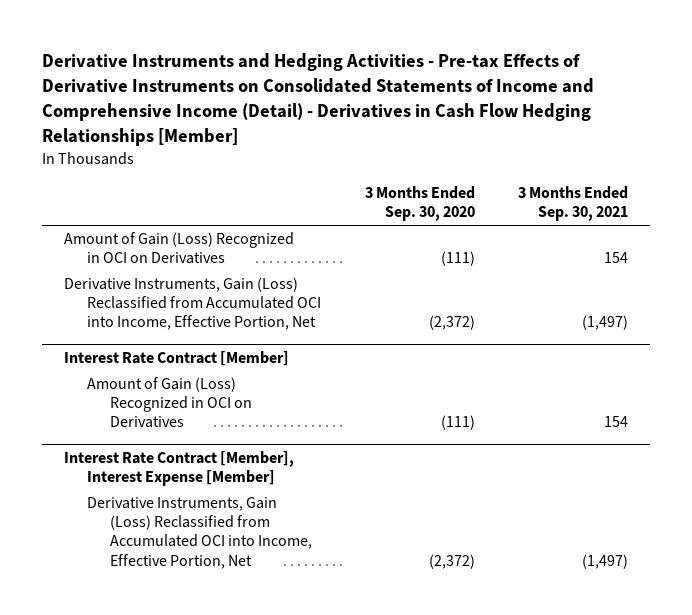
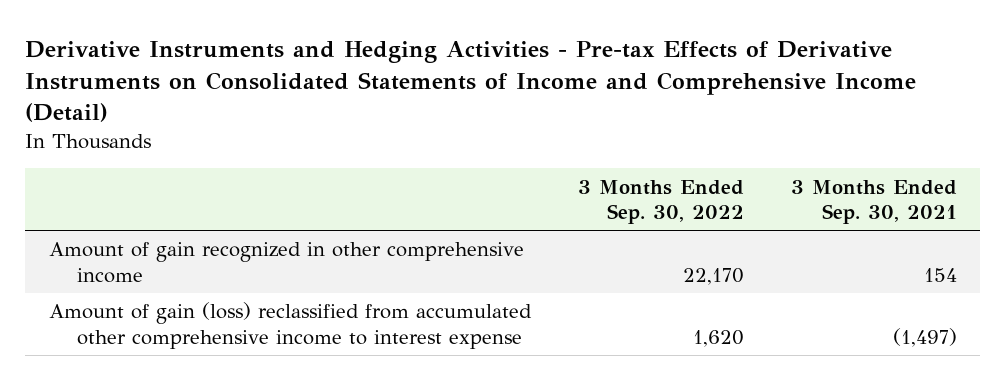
- Derivative Instruments and Hedging Activities - Pre-tax Effects of Derivative Instruments on Consolidated Statements of Income and Comprehensive Income (Detail) - Derivatives in Cash Flow Hedging Relationships [Member]
+ Derivative Instruments and Hedging Activities - Pre-tax Effects of Derivative Instruments on Consolidated Statements of Income and Comprehensive Income (Detail)
- | 3 Months Ended Sep. 30, 2020 | 3 Months Ended Sep. 30, 2021
+ | 3 Months Ended Sep. 30, 2022 | 3 Months Ended Sep. 30, 2021
- Amount of Gain (Loss) Recognized in OCI on Derivatives | (111) | 154
- Derivative Instruments, Gain (Loss) Reclassified from Accumulated OCI into Income, Effective Portion, Net | (2,372) | (1,497)
- Interest Rate Contract [Member]
- Amount of Gain (Loss) Recognized in OCI on Derivatives | (111) | 154
- Interest Rate Contract [Member], Interest Expense [Member]
- Derivative Instruments, Gain (Loss) Reclassified from Accumulated OCI into Income, Effective Portion, Net | (2,372) | (1,497)
+ Amount of gain recognized in other comprehensive income | 22,170 | 154
+ Amount of gain (loss) reclassified from accumulated other comprehensive income to interest expense | 1,620 | (1,497)

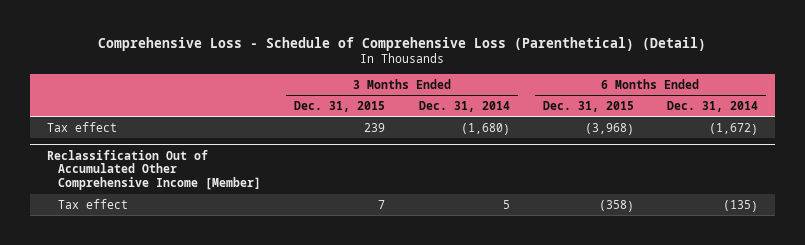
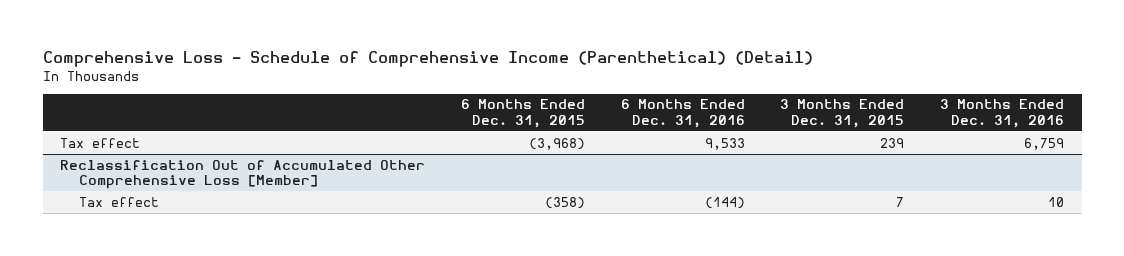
- Comprehensive Loss - Schedule of Comprehensive Loss (Parenthetical) (Detail)
+ Comprehensive Loss - Schedule of Comprehensive Income (Parenthetical) (Detail)
- | 3 Months Ended Dec. 31, 2015 | 3 Months Ended Dec. 31, 2014 | 6 Months Ended Dec. 31, 2015 | 6 Months Ended Dec. 31, 2014
+ | 6 Months Ended Dec. 31, 2015 | 6 Months Ended Dec. 31, 2016 | 3 Months Ended Dec. 31, 2015 | 3 Months Ended Dec. 31, 2016
- Reclassification Out of Accumulated Other Comprehensive Income [Member]
+ Reclassification Out of Accumulated Other Comprehensive Loss [Member]

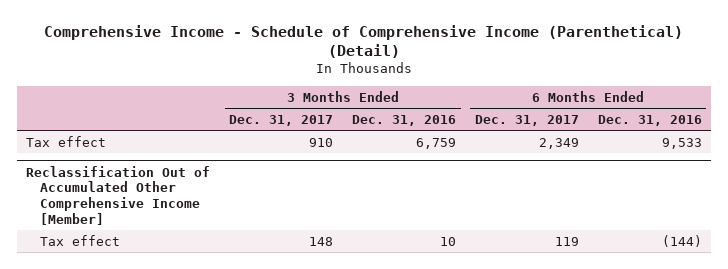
- Comprehensive Loss - Schedule of Comprehensive Income (Parenthetical) (Detail)
+ Comprehensive Income - Schedule of Comprehensive Income (Parenthetical) (Detail)
- | 6 Months Ended Dec. 31, 2015 | 6 Months Ended Dec. 31, 2016 | 3 Months Ended Dec. 31, 2015 | 3 Months Ended Dec. 31, 2016
+ | 3 Months Ended Dec. 31, 2017 | 3 Months Ended Dec. 31, 2016 | 6 Months Ended Dec. 31, 2017 | 6 Months Ended Dec. 31, 2016
- Reclassification Out of Accumulated Other Comprehensive Loss [Member]
+ Reclassification Out of Accumulated Other Comprehensive Income [Member]

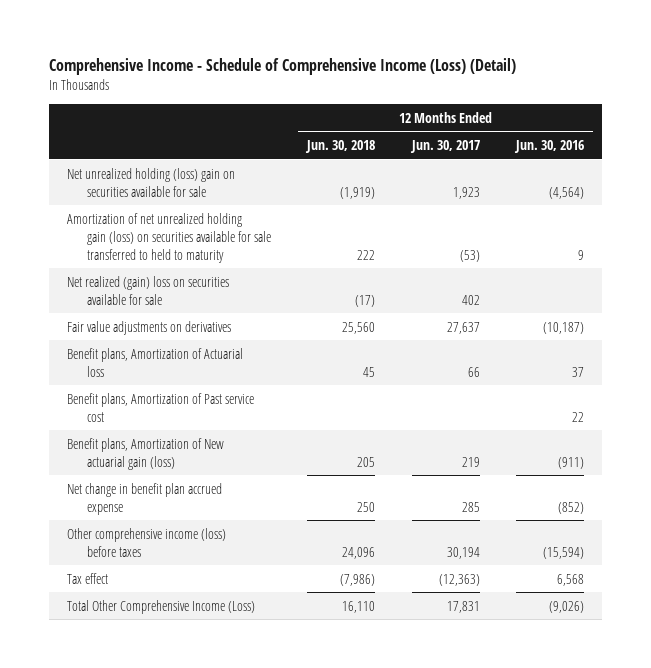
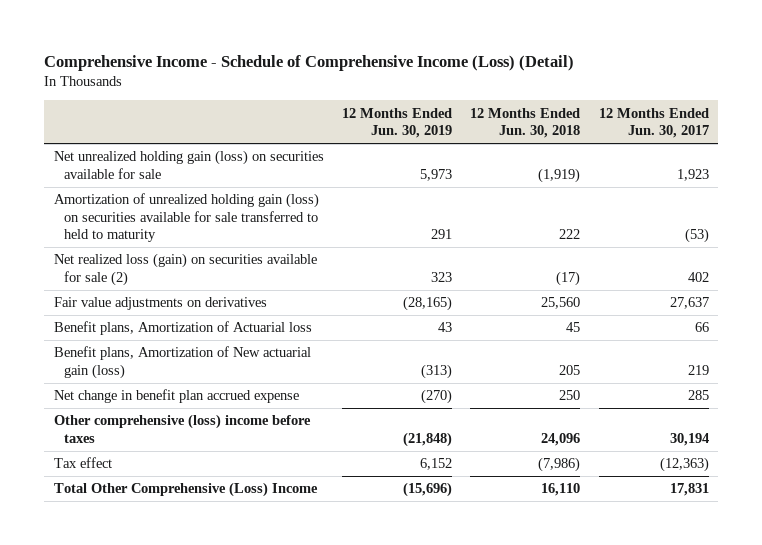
- | 12 Months Ended Jun. 30, 2018 | 12 Months Ended Jun. 30, 2017 | 12 Months Ended Jun. 30, 2016
+ | 12 Months Ended Jun. 30, 2019 | 12 Months Ended Jun. 30, 2018 | 12 Months Ended Jun. 30, 2017
- Net unrealized holding (loss) gain on securities available for sale | (1,919) | 1,923 | (4,564)
- Amortization of net unrealized holding gain (loss) on securities available for sale transferred to held to maturity | 222 | (53) | 9
- Net realized (gain) loss on securities available for sale | (17) | 402 |
+ Net unrealized holding gain (loss) on securities available for sale | 5,973 | (1,919) | 1,923
+ Amortization of unrealized holding gain (loss) on securities available for sale transferred to held to maturity | 291 | 222 | (53)
+ Net realized loss (gain) on securities available for sale (2) | 323 | (17) | 402
- Benefit plans, Amortization of Past service cost | | | 22
- Other comprehensive income (loss) before taxes | 24,096 | 30,194 | (15,594)
+ Other comprehensive (loss) income before taxes | (21,848) | 24,096 | 30,194
- Total Other Comprehensive Income (Loss) | 16,110 | 17,831 | (9,026)
+ Total Other Comprehensive (Loss) Income | (15,696) | 16,110 | 17,831

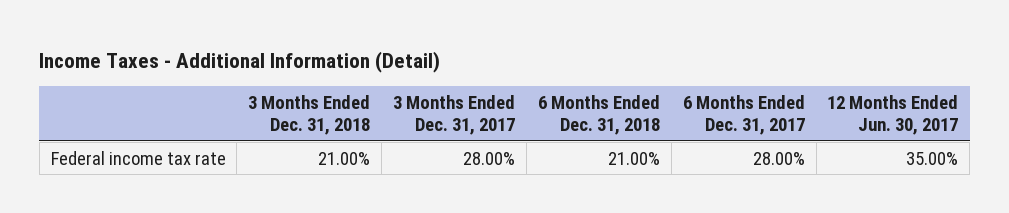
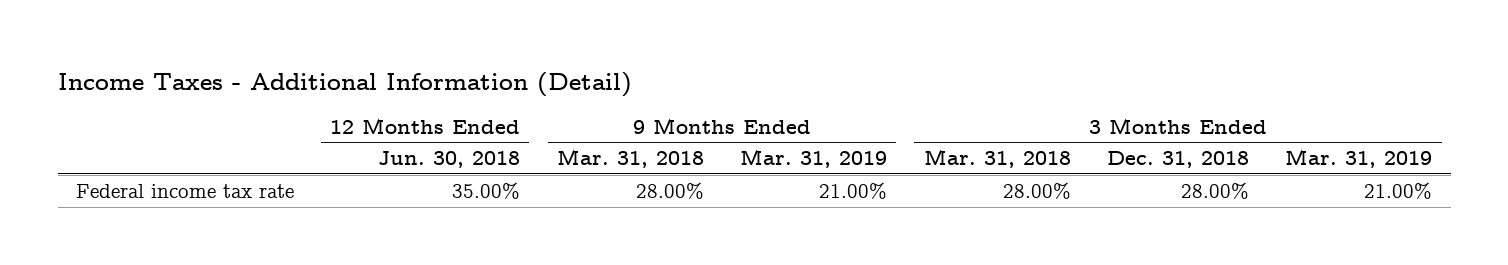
- | 3 Months Ended Dec. 31, 2018 | 3 Months Ended Dec. 31, 2017 | 6 Months Ended Dec. 31, 2018 | 6 Months Ended Dec. 31, 2017 | 12 Months Ended Jun. 30, 2017
+ | 12 Months Ended Jun. 30, 2018 | 9 Months Ended Mar. 31, 2018 | 9 Months Ended Mar. 31, 2019 | 3 Months Ended Mar. 31, 2018 | 3 Months Ended Dec. 31, 2018 | 3 Months Ended Mar. 31, 2019
- Federal income tax rate | 21.00% | 28.00% | 21.00% | 28.00% | 35.00%
+ Federal income tax rate | 35.00% | 28.00% | 21.00% | 28.00% | 28.00% | 21.00%

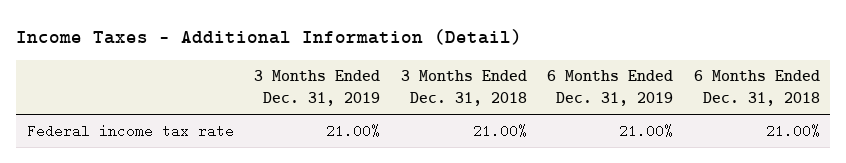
- | 12 Months Ended Jun. 30, 2018 | 9 Months Ended Mar. 31, 2018 | 9 Months Ended Mar. 31, 2019 | 3 Months Ended Mar. 31, 2018 | 3 Months Ended Dec. 31, 2018 | 3 Months Ended Mar. 31, 2019
+ | 3 Months Ended Dec. 31, 2019 | 3 Months Ended Dec. 31, 2018 | 6 Months Ended Dec. 31, 2019 | 6 Months Ended Dec. 31, 2018
- Federal income tax rate | 35.00% | 28.00% | 21.00% | 28.00% | 28.00% | 21.00%
+ Federal income tax rate | 21.00% | 21.00% | 21.00% | 21.00%

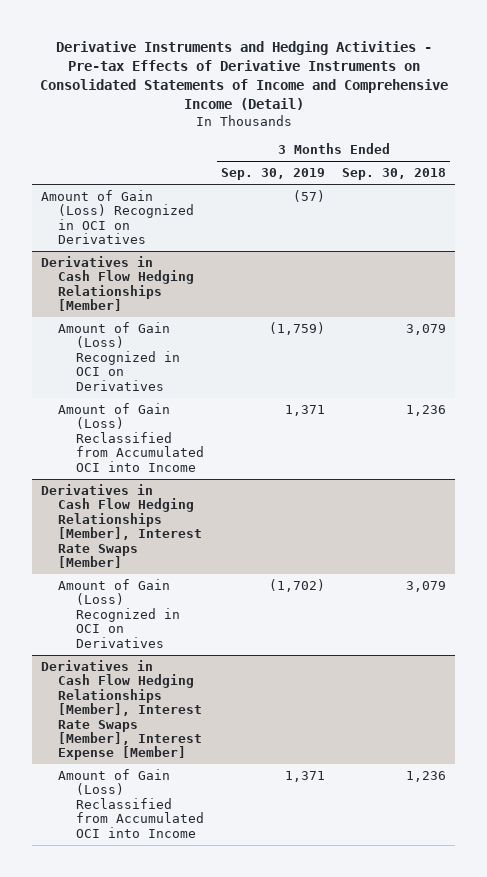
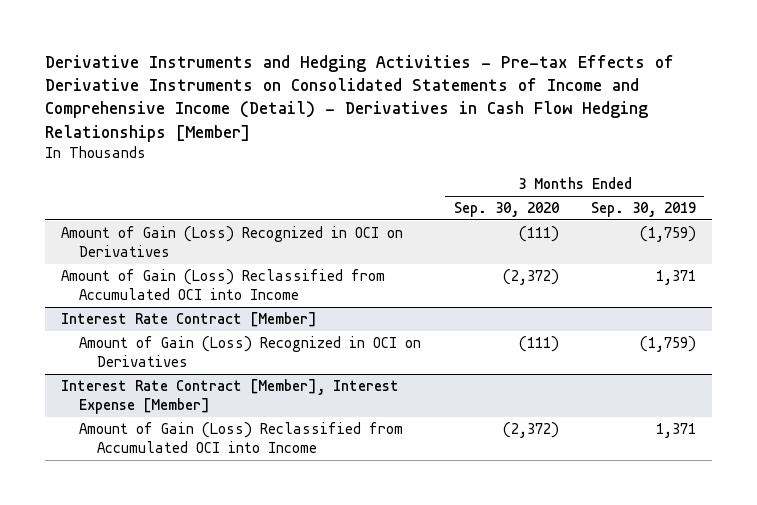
- Derivative Instruments and Hedging Activities - Pre-tax Effects of Derivative Instruments on Consolidated Statements of Income and Comprehensive Income (Detail)
+ Derivative Instruments and Hedging Activities - Pre-tax Effects of Derivative Instruments on Consolidated Statements of Income and Comprehensive Income (Detail) - Derivatives in Cash Flow Hedging Relationships [Member]
- | 3 Months Ended Sep. 30, 2019 | 3 Months Ended Sep. 30, 2018
+ | 3 Months Ended Sep. 30, 2020 | 3 Months Ended Sep. 30, 2019
- Amount of Gain (Loss) Recognized in OCI on Derivatives | (57) |
- Derivatives in Cash Flow Hedging Relationships [Member]
- Derivatives in Cash Flow Hedging Relationships [Member], Interest Rate Swaps [Member]
- Amount of Gain (Loss) Recognized in OCI on Derivatives | (1,702) | 3,079
- Derivatives in Cash Flow Hedging Relationships [Member], Interest Rate Swaps [Member], Interest Expense [Member]
+ Interest Rate Contract [Member]
+ Amount of Gain (Loss) Recognized in OCI on Derivatives | (111) | (1,759)
+ Interest Rate Contract [Member], Interest Expense [Member]

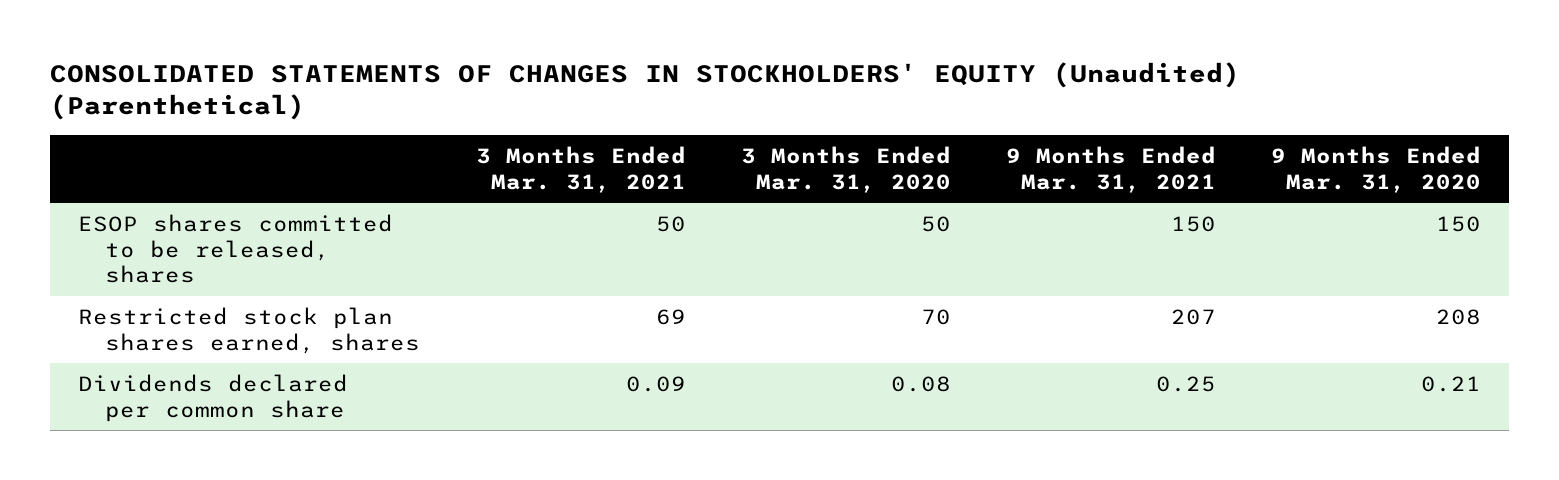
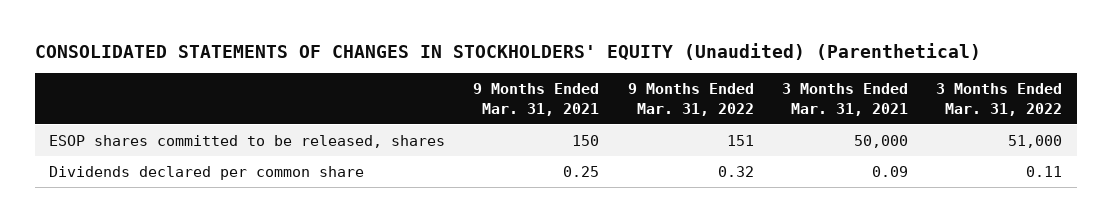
- | 3 Months Ended Mar. 31, 2021 | 3 Months Ended Mar. 31, 2020 | 9 Months Ended Mar. 31, 2021 | 9 Months Ended Mar. 31, 2020
+ | 9 Months Ended Mar. 31, 2021 | 9 Months Ended Mar. 31, 2022 | 3 Months Ended Mar. 31, 2021 | 3 Months Ended Mar. 31, 2022
- ESOP shares committed to be released, shares | 50 | 50 | 150 | 150
- Restricted stock plan shares earned, shares | 69 | 70 | 207 | 208
+ ESOP shares committed to be released, shares | 150 | 151 | 50,000 | 51,000

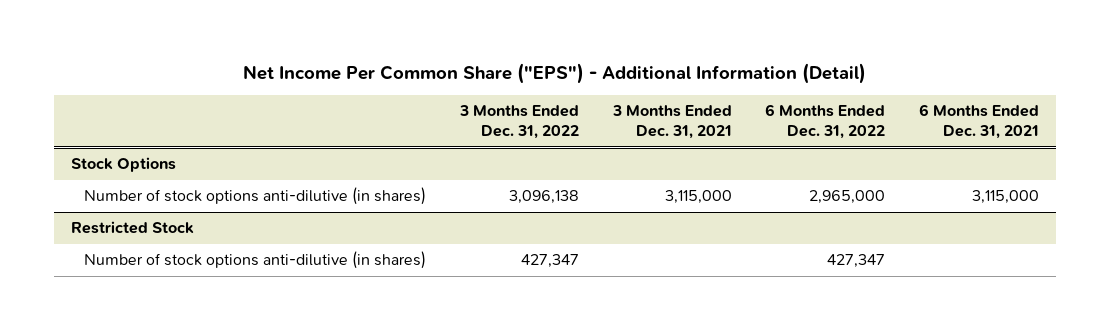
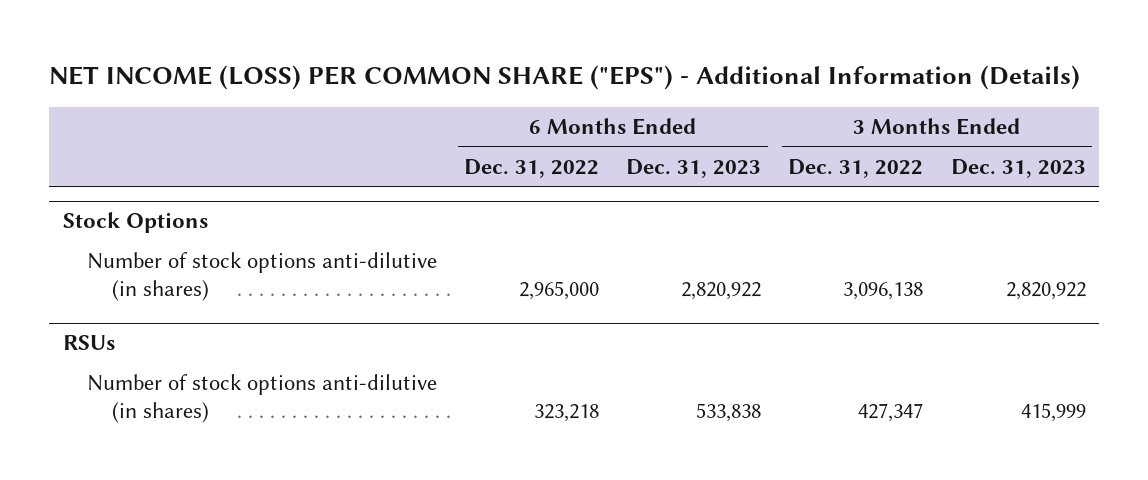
- Net Income Per Common Share ("EPS") - Additional Information (Detail)
+ NET INCOME (LOSS) PER COMMON SHARE ("EPS") - Additional Information (Details)
- | 3 Months Ended Dec. 31, 2022 | 3 Months Ended Dec. 31, 2021 | 6 Months Ended Dec. 31, 2022 | 6 Months Ended Dec. 31, 2021
+ | 6 Months Ended Dec. 31, 2022 | 6 Months Ended Dec. 31, 2023 | 3 Months Ended Dec. 31, 2022 | 3 Months Ended Dec. 31, 2023
- Restricted Stock
- Number of stock options anti-dilutive (in shares) | 427,347 | | 427,347 |
+ RSUs
+ Number of stock options anti-dilutive (in shares) | 323,218 | 533,838 | 427,347 | 415,999

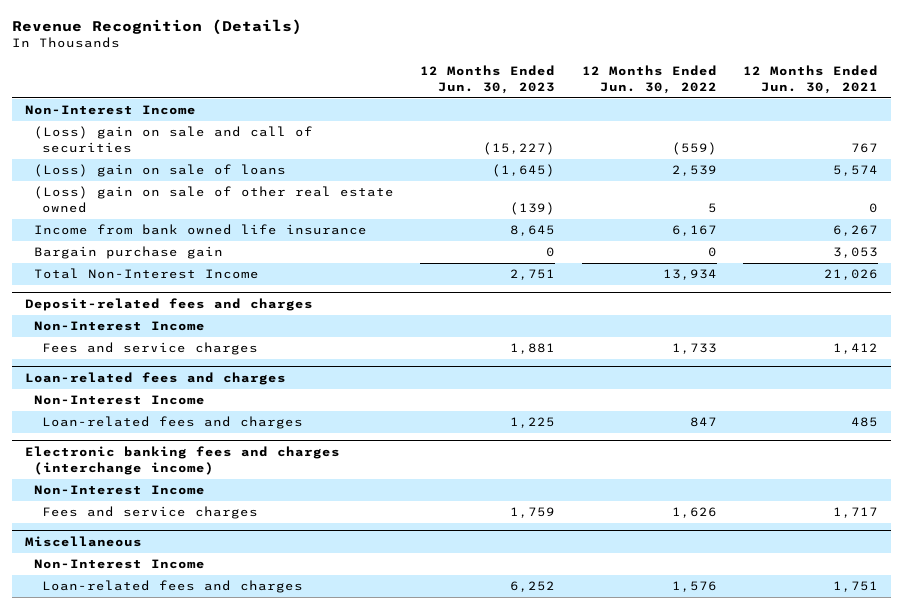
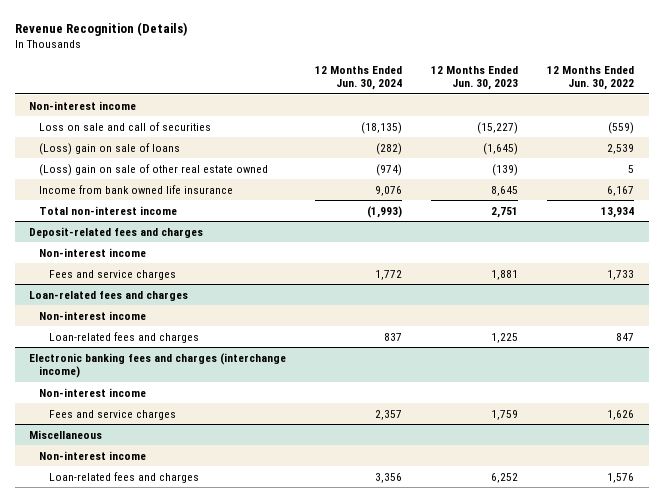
- | 12 Months Ended Jun. 30, 2023 | 12 Months Ended Jun. 30, 2022 | 12 Months Ended Jun. 30, 2021
+ | 12 Months Ended Jun. 30, 2024 | 12 Months Ended Jun. 30, 2023 | 12 Months Ended Jun. 30, 2022
- Non-Interest Income
- (Loss) gain on sale and call of securities | (15,227) | (559) | 767
+ Non-interest income
+ Loss on sale and call of securities | (18,135) | (15,227) | (559)
- Bargain purchase gain | 0 | 0 | 3,053
- Total Non-Interest Income | 2,751 | 13,934 | 21,026
+ Total non-interest income | (1,993) | 2,751 | 13,934
@ Deposit-related fees and charges
- Non-Interest Income
+ Non-interest income
@ Loan-related fees and charges
- Non-Interest Income
+ Non-interest income
@ Electronic banking fees and charges (interchange income)
- Non-Interest Income
+ Non-interest income
@ Miscellaneous
- Non-Interest Income
+ Non-interest income

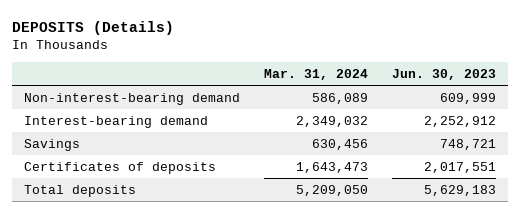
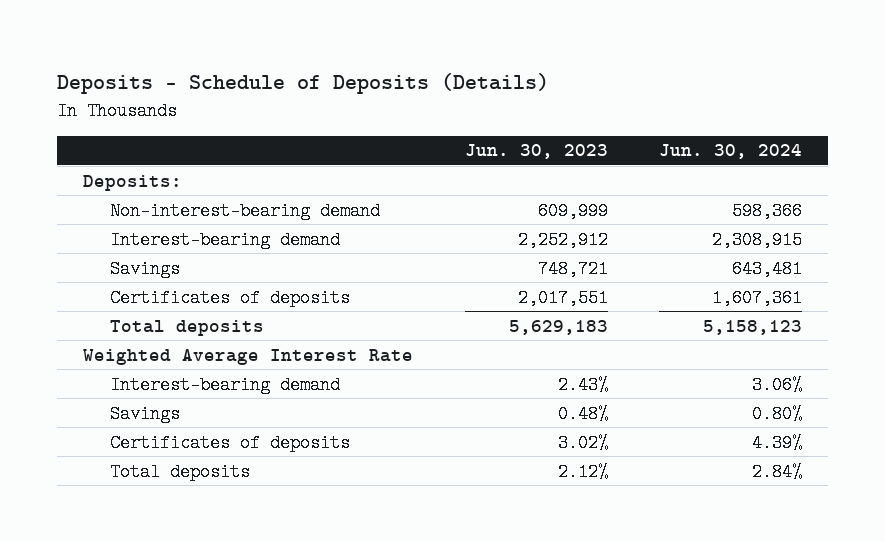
- DEPOSITS (Details)
+ Deposits - Schedule of Deposits (Details)
- | Mar. 31, 2024 | Jun. 30, 2023
+ | Jun. 30, 2023 | Jun. 30, 2024
+ Deposits:
+ Weighted Average Interest Rate
+ Interest-bearing demand | 2.43% | 3.06%
+ Savings | 0.48% | 0.80%
+ Certificates of deposits | 3.02% | 4.39%
+ Total deposits | 2.12% | 2.84%

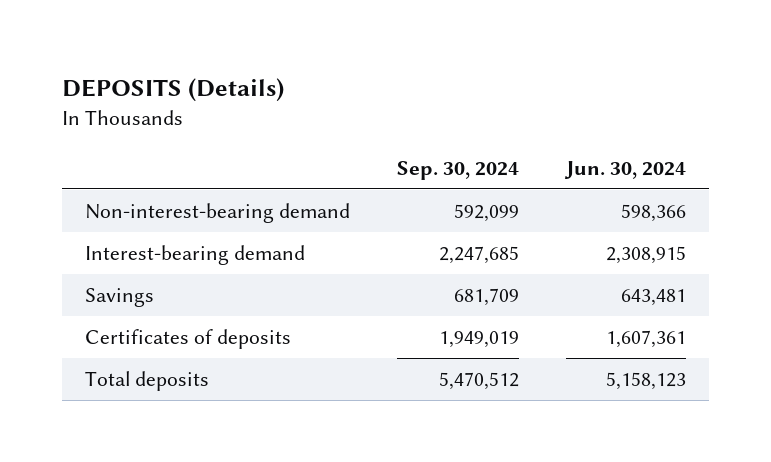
- Deposits - Schedule of Deposits (Details)
+ DEPOSITS (Details)
- | Jun. 30, 2023 | Jun. 30, 2024
+ | Sep. 30, 2024 | Jun. 30, 2024
- Deposits:
- Weighted Average Interest Rate
- Interest-bearing demand | 2.43% | 3.06%
- Savings | 0.48% | 0.80%
- Certificates of deposits | 3.02% | 4.39%
- Total deposits | 2.12% | 2.84%

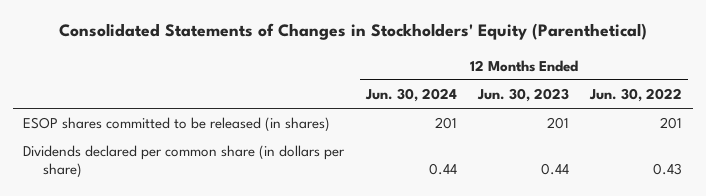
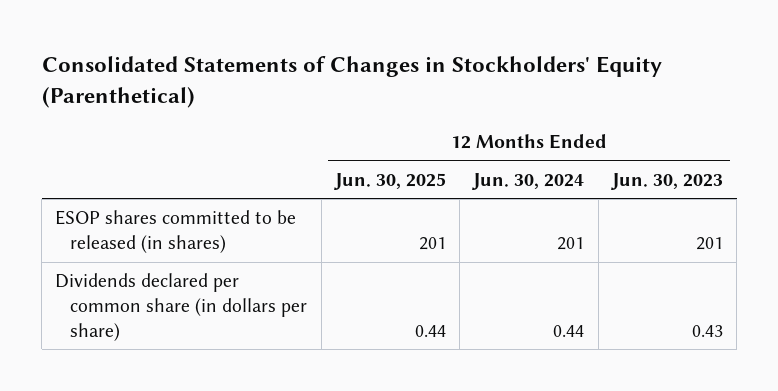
- | 12 Months Ended Jun. 30, 2024 | 12 Months Ended Jun. 30, 2023 | 12 Months Ended Jun. 30, 2022
+ | 12 Months Ended Jun. 30, 2025 | 12 Months Ended Jun. 30, 2024 | 12 Months Ended Jun. 30, 2023
- Dividends declared per common share (in dollars per share) | 0.44 | 0.44 | 0.43
+ Dividends declared per common share (in dollars per share) | 0.44 | 0.44 | 0.43

